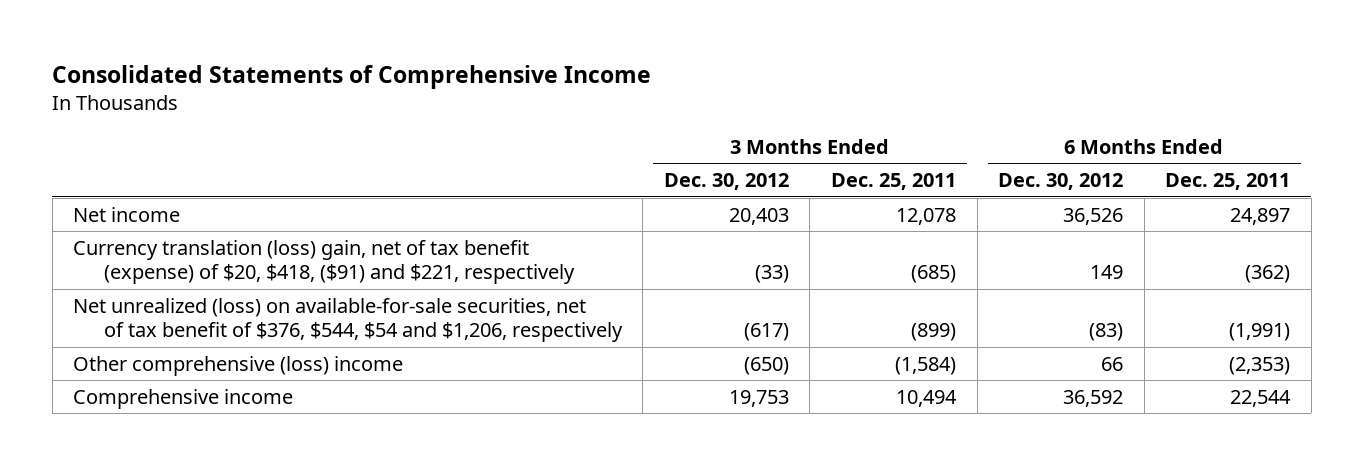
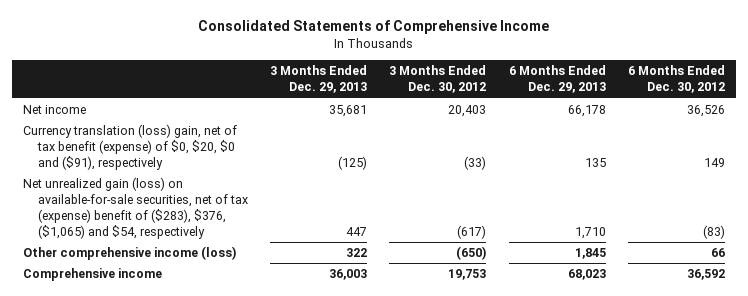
- | 3 Months Ended Dec. 30, 2012 | 3 Months Ended Dec. 25, 2011 | 6 Months Ended Dec. 30, 2012 | 6 Months Ended Dec. 25, 2011
+ | 3 Months Ended Dec. 29, 2013 | 3 Months Ended Dec. 30, 2012 | 6 Months Ended Dec. 29, 2013 | 6 Months Ended Dec. 30, 2012
- Currency translation (loss) gain, net of tax benefit (expense) of $20, $418, ($91) and $221, respectively | (33) | (685) | 149 | (362)
- Net unrealized (loss) on available-for-sale securities, net of tax benefit of $376, $544, $54 and $1,206, respectively | (617) | (899) | (83) | (1,991)
- Other comprehensive (loss) income | (650) | (1,584) | 66 | (2,353)
+ Currency translation (loss) gain, net of tax benefit (expense) of $0, $20, $0 and ($91), respectively | (125) | (33) | 135 | 149
+ Net unrealized gain (loss) on available-for-sale securities, net of tax (expense) benefit of ($283), $376, ($1,065) and $54, respectively | 447 | (617) | 1,710 | (83)
+ Other comprehensive income (loss) | 322 | (650) | 1,845 | 66

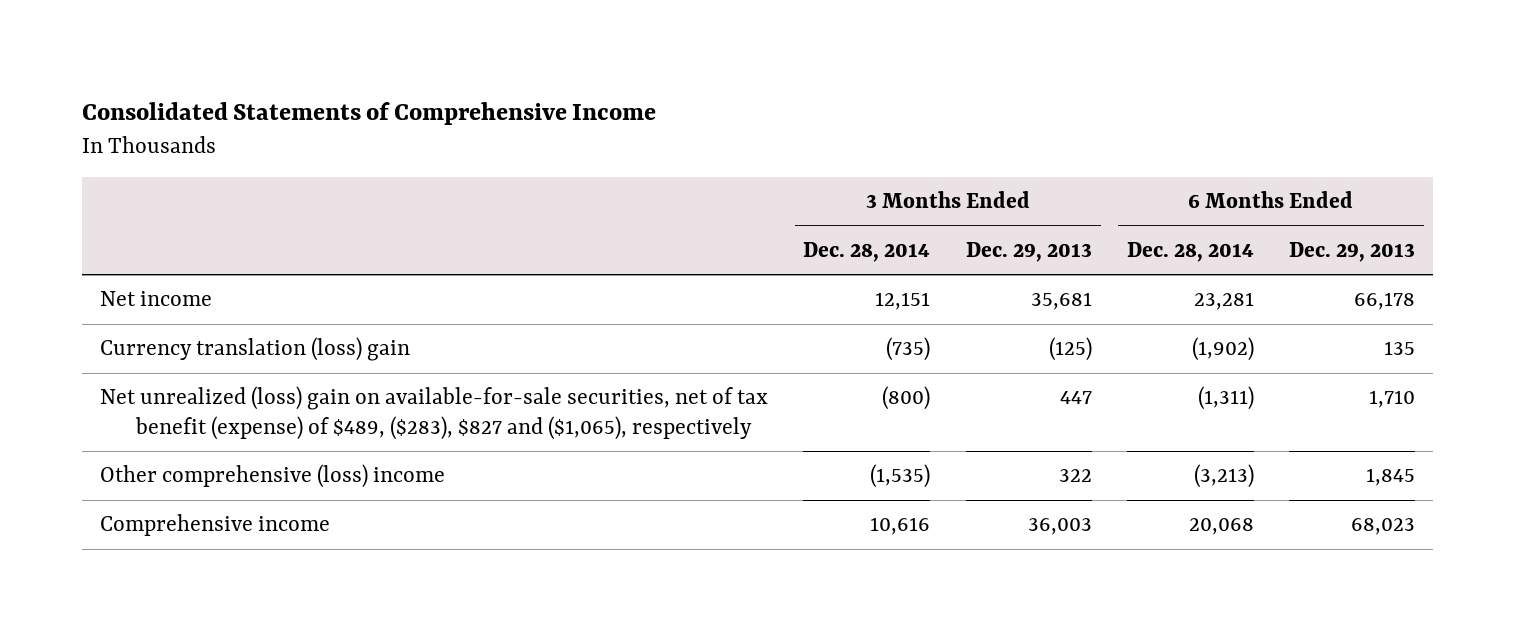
- | 3 Months Ended Dec. 29, 2013 | 3 Months Ended Dec. 30, 2012 | 6 Months Ended Dec. 29, 2013 | 6 Months Ended Dec. 30, 2012
+ | 3 Months Ended Dec. 28, 2014 | 3 Months Ended Dec. 29, 2013 | 6 Months Ended Dec. 28, 2014 | 6 Months Ended Dec. 29, 2013
- Currency translation (loss) gain, net of tax benefit (expense) of $0, $20, $0 and ($91), respectively | (125) | (33) | 135 | 149
- Net unrealized gain (loss) on available-for-sale securities, net of tax (expense) benefit of ($283), $376, ($1,065) and $54, respectively | 447 | (617) | 1,710 | (83)
- Other comprehensive income (loss) | 322 | (650) | 1,845 | 66
+ Currency translation (loss) gain | (735) | (125) | (1,902) | 135
+ Net unrealized (loss) gain on available-for-sale securities, net of tax benefit (expense) of $489, ($283), $827 and ($1,065), respectively | (800) | 447 | (1,311) | 1,710
+ Other comprehensive (loss) income | (1,535) | 322 | (3,213) | 1,845

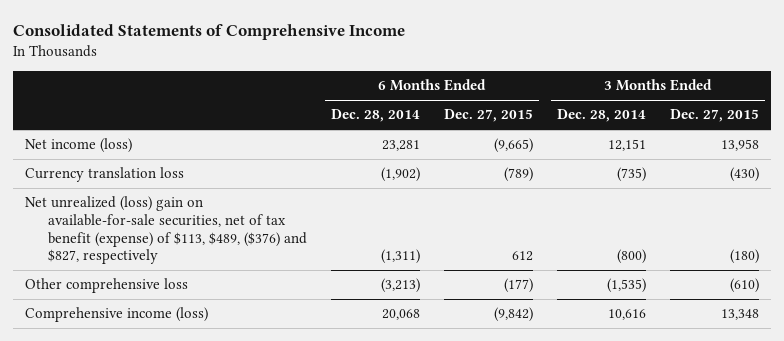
- | 3 Months Ended Dec. 28, 2014 | 3 Months Ended Dec. 29, 2013 | 6 Months Ended Dec. 28, 2014 | 6 Months Ended Dec. 29, 2013
+ | 6 Months Ended Dec. 28, 2014 | 6 Months Ended Dec. 27, 2015 | 3 Months Ended Dec. 28, 2014 | 3 Months Ended Dec. 27, 2015
- Net income | 12,151 | 35,681 | 23,281 | 66,178
- Currency translation (loss) gain | (735) | (125) | (1,902) | 135
- Net unrealized (loss) gain on available-for-sale securities, net of tax benefit (expense) of $489, ($283), $827 and ($1,065), respectively | (800) | 447 | (1,311) | 1,710
- Other comprehensive (loss) income | (1,535) | 322 | (3,213) | 1,845
- Comprehensive income | 10,616 | 36,003 | 20,068 | 68,023
+ Net income (loss) | 23,281 | (9,665) | 12,151 | 13,958
+ Currency translation loss | (1,902) | (789) | (735) | (430)
+ Net unrealized (loss) gain on available-for-sale securities, net of tax benefit (expense) of $113, $489, ($376) and $827, respectively | (1,311) | 612 | (800) | (180)
+ Other comprehensive loss | (3,213) | (177) | (1,535) | (610)
+ Comprehensive income (loss) | 20,068 | (9,842) | 10,616 | 13,348

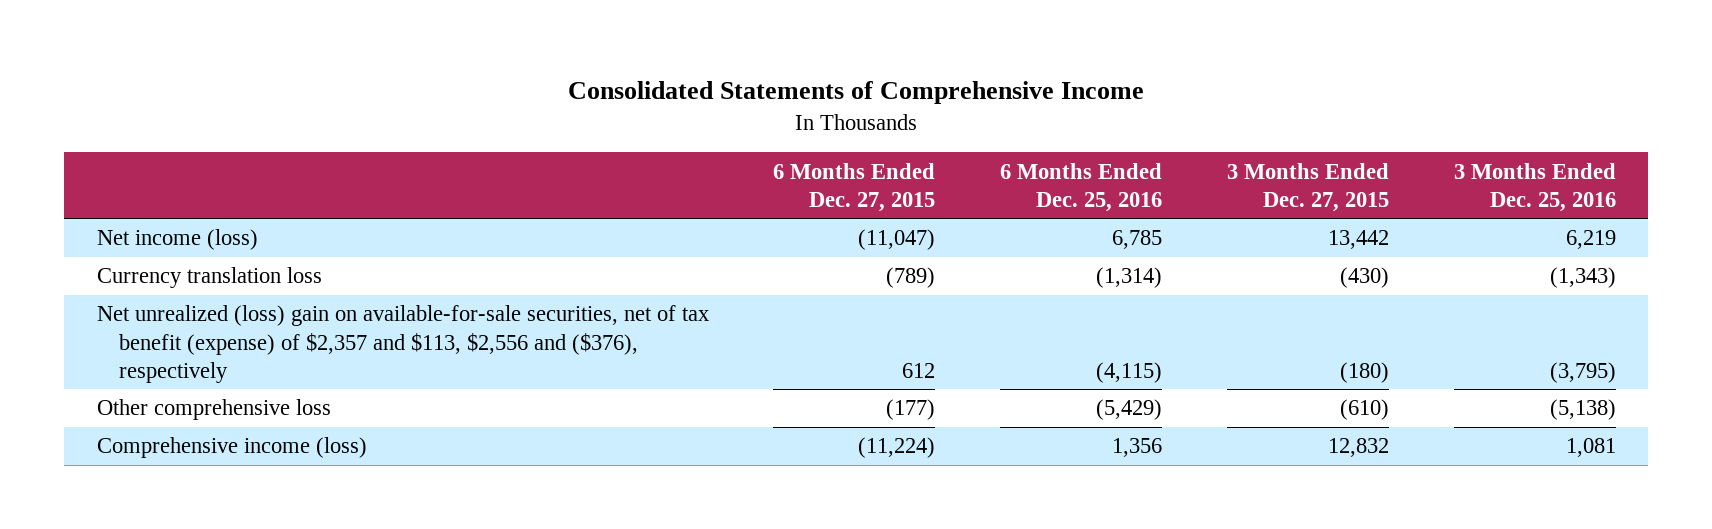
- | 6 Months Ended Dec. 28, 2014 | 6 Months Ended Dec. 27, 2015 | 3 Months Ended Dec. 28, 2014 | 3 Months Ended Dec. 27, 2015
+ | 6 Months Ended Dec. 27, 2015 | 6 Months Ended Dec. 25, 2016 | 3 Months Ended Dec. 27, 2015 | 3 Months Ended Dec. 25, 2016
- Net income (loss) | 23,281 | (9,665) | 12,151 | 13,958
+ Net income (loss) | (11,047) | 6,785 | 13,442 | 6,219
- Net unrealized (loss) gain on available-for-sale securities, net of tax benefit (expense) of $113, $489, ($376) and $827, respectively | (1,311) | 612 | (800) | (180)
+ Net unrealized (loss) gain on available-for-sale securities, net of tax benefit (expense) of $2,357 and $113, $2,556 and ($376), respectively | 612 | (4,115) | (180) | (3,795)
- Comprehensive income (loss) | 20,068 | (9,842) | 10,616 | 13,348
+ Comprehensive income (loss) | (11,224) | 1,356 | 12,832 | 1,081

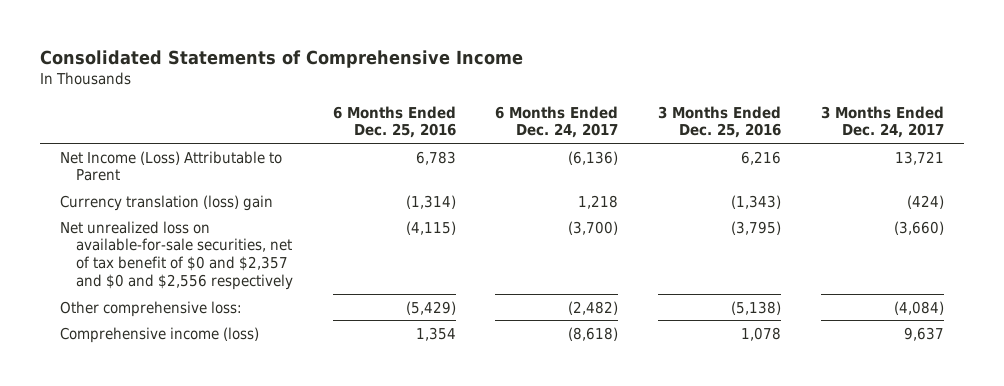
- | 6 Months Ended Dec. 27, 2015 | 6 Months Ended Dec. 25, 2016 | 3 Months Ended Dec. 27, 2015 | 3 Months Ended Dec. 25, 2016
+ | 6 Months Ended Dec. 25, 2016 | 6 Months Ended Dec. 24, 2017 | 3 Months Ended Dec. 25, 2016 | 3 Months Ended Dec. 24, 2017
- Net income (loss) | (11,047) | 6,785 | 13,442 | 6,219
- Currency translation loss | (789) | (1,314) | (430) | (1,343)
- Net unrealized (loss) gain on available-for-sale securities, net of tax benefit (expense) of $2,357 and $113, $2,556 and ($376), respectively | 612 | (4,115) | (180) | (3,795)
- Other comprehensive loss | (177) | (5,429) | (610) | (5,138)
- Comprehensive income (loss) | (11,224) | 1,356 | 12,832 | 1,081
+ Net Income (Loss) Attributable to Parent | 6,783 | (6,136) | 6,216 | 13,721
+ Currency translation (loss) gain | (1,314) | 1,218 | (1,343) | (424)
+ Net unrealized loss on available-for-sale securities, net of tax benefit of $0 and $2,357 and $0 and $2,556 respectively | (4,115) | (3,700) | (3,795) | (3,660)
+ Other comprehensive loss: | (5,429) | (2,482) | (5,138) | (4,084)
+ Comprehensive income (loss) | 1,354 | (8,618) | 1,078 | 9,637

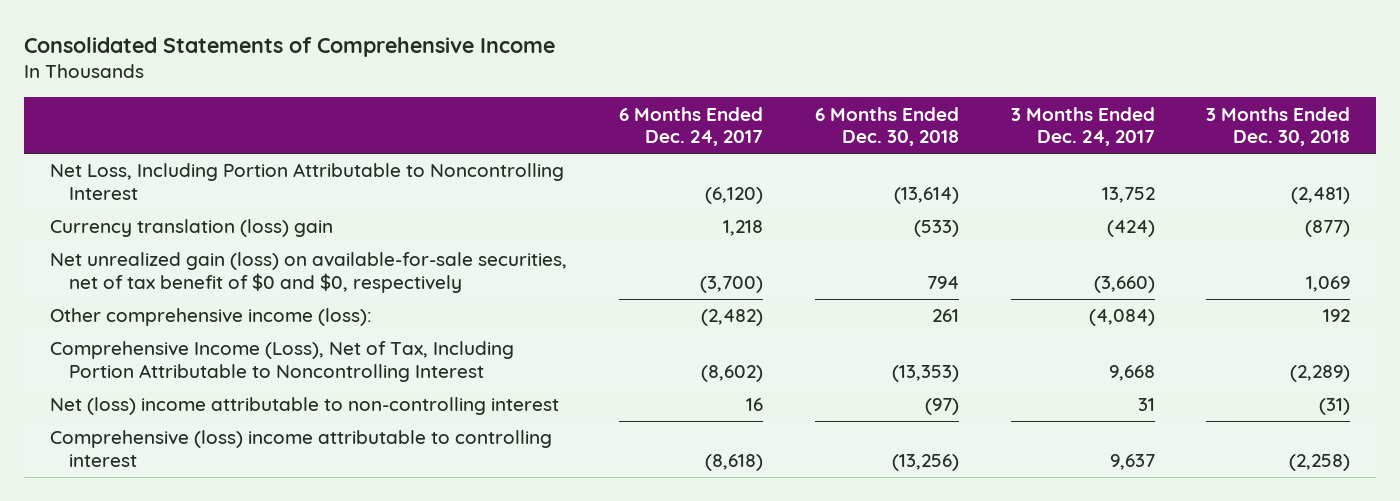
- | 6 Months Ended Dec. 25, 2016 | 6 Months Ended Dec. 24, 2017 | 3 Months Ended Dec. 25, 2016 | 3 Months Ended Dec. 24, 2017
+ | 6 Months Ended Dec. 24, 2017 | 6 Months Ended Dec. 30, 2018 | 3 Months Ended Dec. 24, 2017 | 3 Months Ended Dec. 30, 2018
- Net Income (Loss) Attributable to Parent | 6,783 | (6,136) | 6,216 | 13,721
+ Net Loss, Including Portion Attributable to Noncontrolling Interest | (6,120) | (13,614) | 13,752 | (2,481)
- Net unrealized loss on available-for-sale securities, net of tax benefit of $0 and $2,357 and $0 and $2,556 respectively | (4,115) | (3,700) | (3,795) | (3,660)
- Other comprehensive loss: | (5,429) | (2,482) | (5,138) | (4,084)
- Comprehensive income (loss) | 1,354 | (8,618) | 1,078 | 9,637
+ Net unrealized gain (loss) on available-for-sale securities, net of tax benefit of $0 and $0, respectively | (3,700) | 794 | (3,660) | 1,069
+ Other comprehensive income (loss): | (2,482) | 261 | (4,084) | 192
+ Comprehensive Income (Loss), Net of Tax, Including Portion Attributable to Noncontrolling Interest | (8,602) | (13,353) | 9,668 | (2,289)
+ Net (loss) income attributable to non-controlling interest | 16 | (97) | 31 | (31)
+ Comprehensive (loss) income attributable to controlling interest | (8,618) | (13,256) | 9,637 | (2,258)

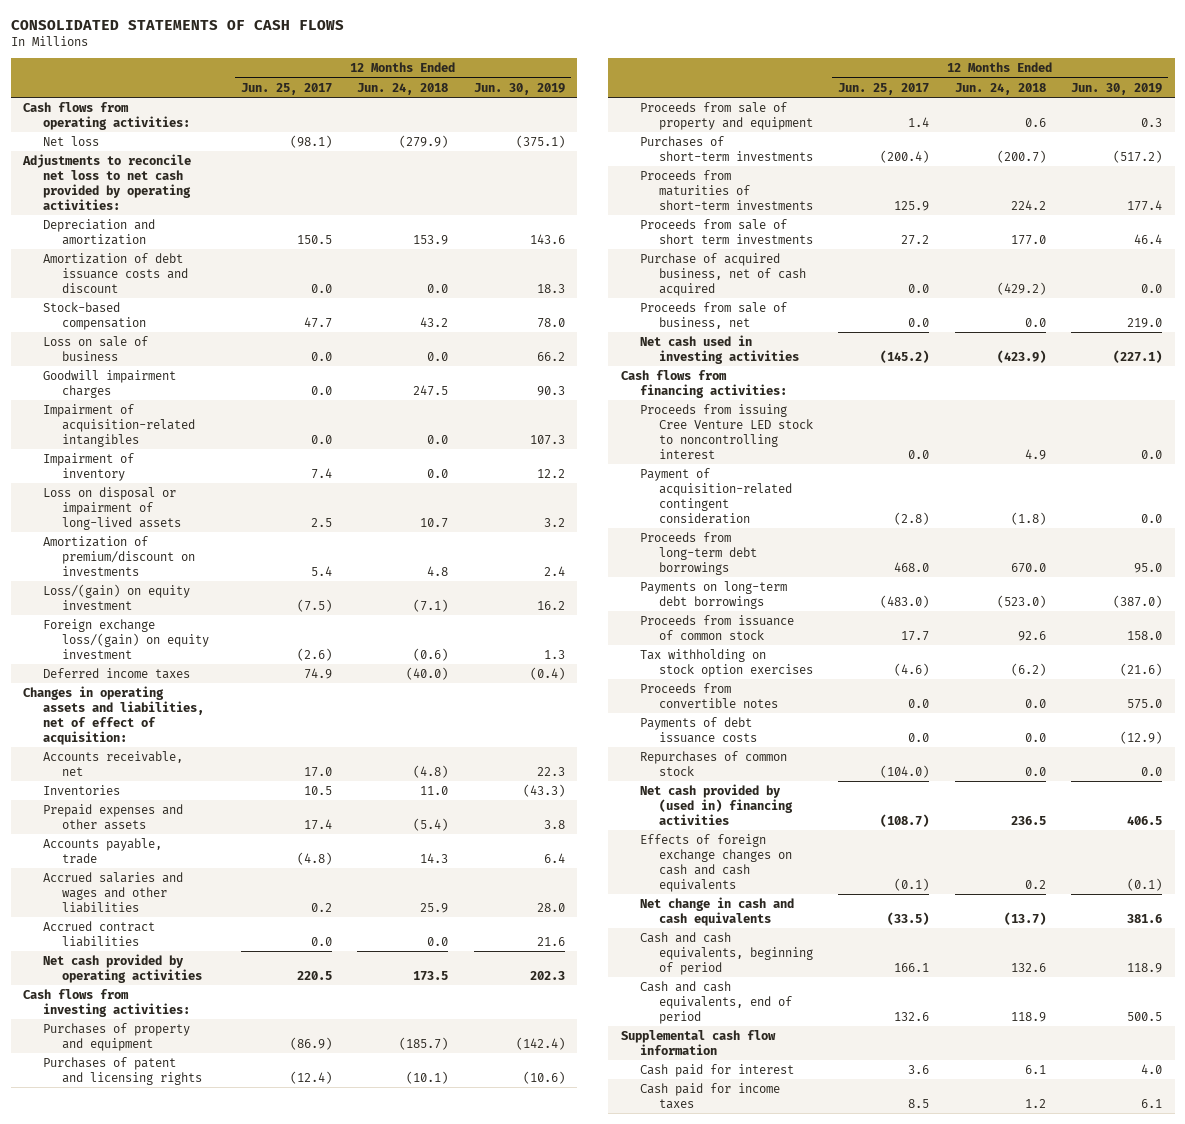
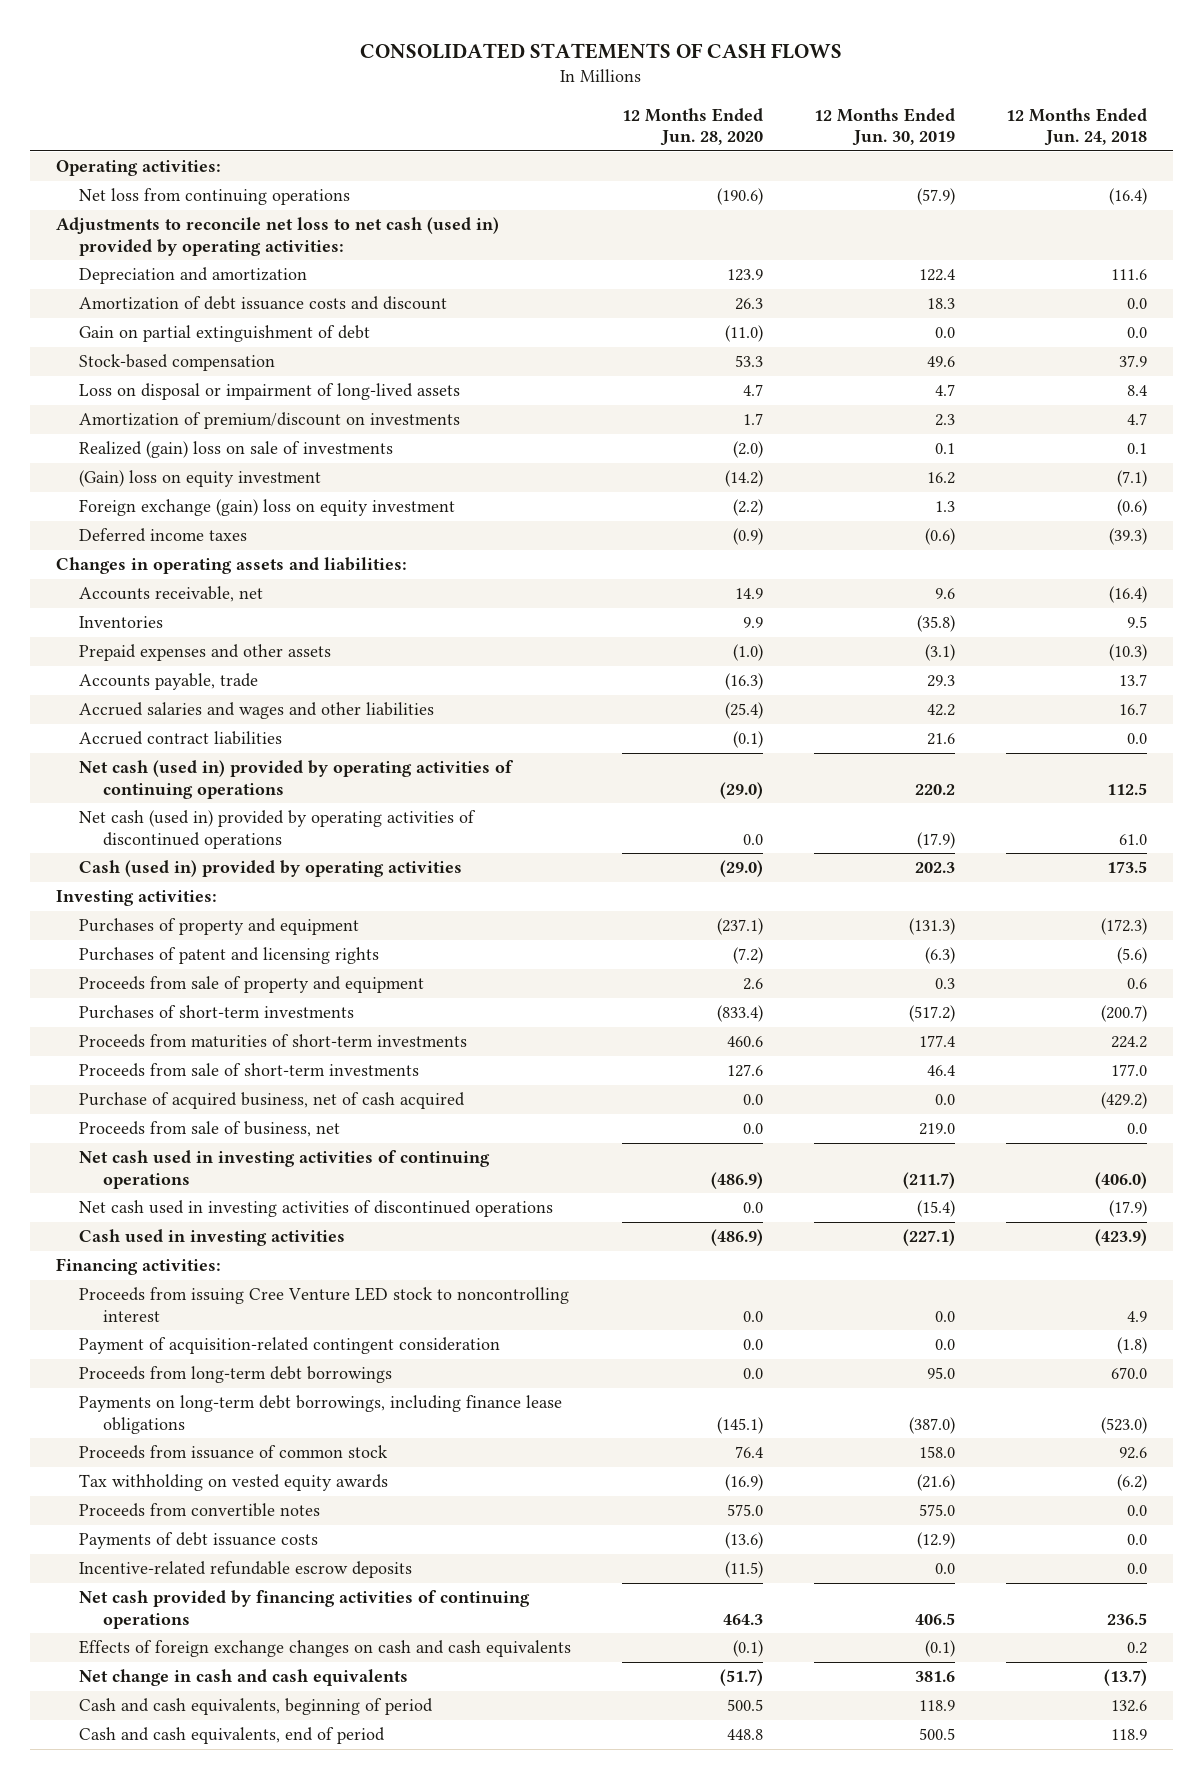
- | 12 Months Ended Jun. 25, 2017 | 12 Months Ended Jun. 24, 2018 | 12 Months Ended Jun. 30, 2019
+ | 12 Months Ended Jun. 28, 2020 | 12 Months Ended Jun. 30, 2019 | 12 Months Ended Jun. 24, 2018
- Cash flows from operating activities:
- Net loss | (98.1) | (279.9) | (375.1)
- Adjustments to reconcile net loss to net cash provided by operating activities:
- Depreciation and amortization | 150.5 | 153.9 | 143.6
+ Operating activities:
+ Net loss from continuing operations | (190.6) | (57.9) | (16.4)
+ Adjustments to reconcile net loss to net cash (used in) provided by operating activities:
+ Depreciation and amortization | 123.9 | 122.4 | 111.6
- Stock-based compensation | 47.7 | 43.2 | 78.0
- Loss on sale of business | 0.0 | 0.0 | 66.2
- Goodwill impairment charges | 0.0 | 247.5 | 90.3
- Impairment of acquisition-related intangibles | 0.0 | 0.0 | 107.3
- Impairment of inventory | 7.4 | 0.0 | 12.2
- Loss on disposal or impairment of long-lived assets | 2.5 | 10.7 | 3.2
- Amortization of premium/discount on investments | 5.4 | 4.8 | 2.4
- Loss/(gain) on equity investment | (7.5) | (7.1) | 16.2
- Foreign exchange loss/(gain) on equity investment | (2.6) | (0.6) | 1.3
- Deferred income taxes | 74.9 | (40.0) | (0.4)
- Changes in operating assets and liabilities, net of effect of acquisition:
- Accounts receivable, net | 17.0 | (4.8) | 22.3
- Inventories | 10.5 | 11.0 | (43.3)
- Prepaid expenses and other assets | 17.4 | (5.4) | 3.8
- Accounts payable, trade | (4.8) | 14.3 | 6.4
- Accrued salaries and wages and other liabilities | 0.2 | 25.9 | 28.0
+ Gain on partial extinguishment of debt | (11.0) | 0.0 | 0.0
+ Stock-based compensation | 53.3 | 49.6 | 37.9
+ Loss on disposal or impairment of long-lived assets | 4.7 | 4.7 | 8.4
+ Amortization of premium/discount on investments | 1.7 | 2.3 | 4.7
+ Realized (gain) loss on sale of investments | (2.0) | 0.1 | 0.1
+ (Gain) loss on equity investment | (14.2) | 16.2 | (7.1)
+ Foreign exchange (gain) loss on equity investment | (2.2) | 1.3 | (0.6)
+ Deferred income taxes | (0.9) | (0.6) | (39.3)
+ Changes in operating assets and liabilities:
+ Accounts receivable, net | 14.9 | 9.6 | (16.4)
+ Inventories | 9.9 | (35.8) | 9.5
+ Prepaid expenses and other assets | (1.0) | (3.1) | (10.3)
+ Accounts payable, trade | (16.3) | 29.3 | 13.7
+ Accrued salaries and wages and other liabilities | (25.4) | 42.2 | 16.7
- Net cash provided by operating activities | 220.5 | 173.5 | 202.3
- Cash flows from investing activities:
- Purchases of property and equipment | (86.9) | (185.7) | (142.4)
- Purchases of patent and licensing rights | (12.4) | (10.1) | (10.6)
+ Net cash (used in) provided by operating activities of continuing operations | (29.0) | 220.2 | 112.5
+ Net cash (used in) provided by operating activities of discontinued operations | 0.0 | (17.9) | 61.0
+ Cash (used in) provided by operating activities | (29.0) | 202.3 | 173.5
+ Investing activities:
+ Purchases of property and equipment | (237.1) | (131.3) | (172.3)
+ Purchases of patent and licensing rights | (7.2) | (6.3) | (5.6)
- Proceeds from sale of short term investments | 27.2 | 177.0 | 46.4
+ Proceeds from sale of short-term investments | 127.6 | 46.4 | 177.0
- Net cash used in investing activities | (145.2) | (423.9) | (227.1)
- Cash flows from financing activities:
+ Net cash used in investing activities of continuing operations | (486.9) | (211.7) | (406.0)
+ Net cash used in investing activities of discontinued operations | 0.0 | (15.4) | (17.9)
+ Cash used in investing activities | (486.9) | (227.1) | (423.9)
+ Financing activities:
- Payments on long-term debt borrowings | (483.0) | (523.0) | (387.0)
+ Payments on long-term debt borrowings, including finance lease obligations | (145.1) | (387.0) | (523.0)
- Tax withholding on stock option exercises | (4.6) | (6.2) | (21.6)
+ Tax withholding on vested equity awards | (16.9) | (21.6) | (6.2)
- Repurchases of common stock | (104.0) | 0.0 | 0.0
- Net cash provided by (used in) financing activities | (108.7) | 236.5 | 406.5
+ Incentive-related refundable escrow deposits | (11.5) | 0.0 | 0.0
+ Net cash provided by financing activities of continuing operations | 464.3 | 406.5 | 236.5
- Supplemental cash flow information
- Cash paid for interest | 3.6 | 6.1 | 4.0
- Cash paid for income taxes | 8.5 | 1.2 | 6.1

